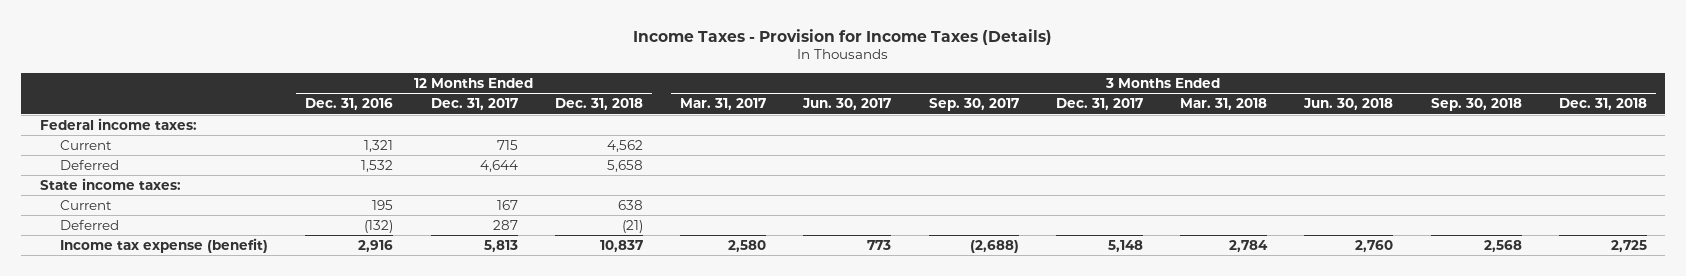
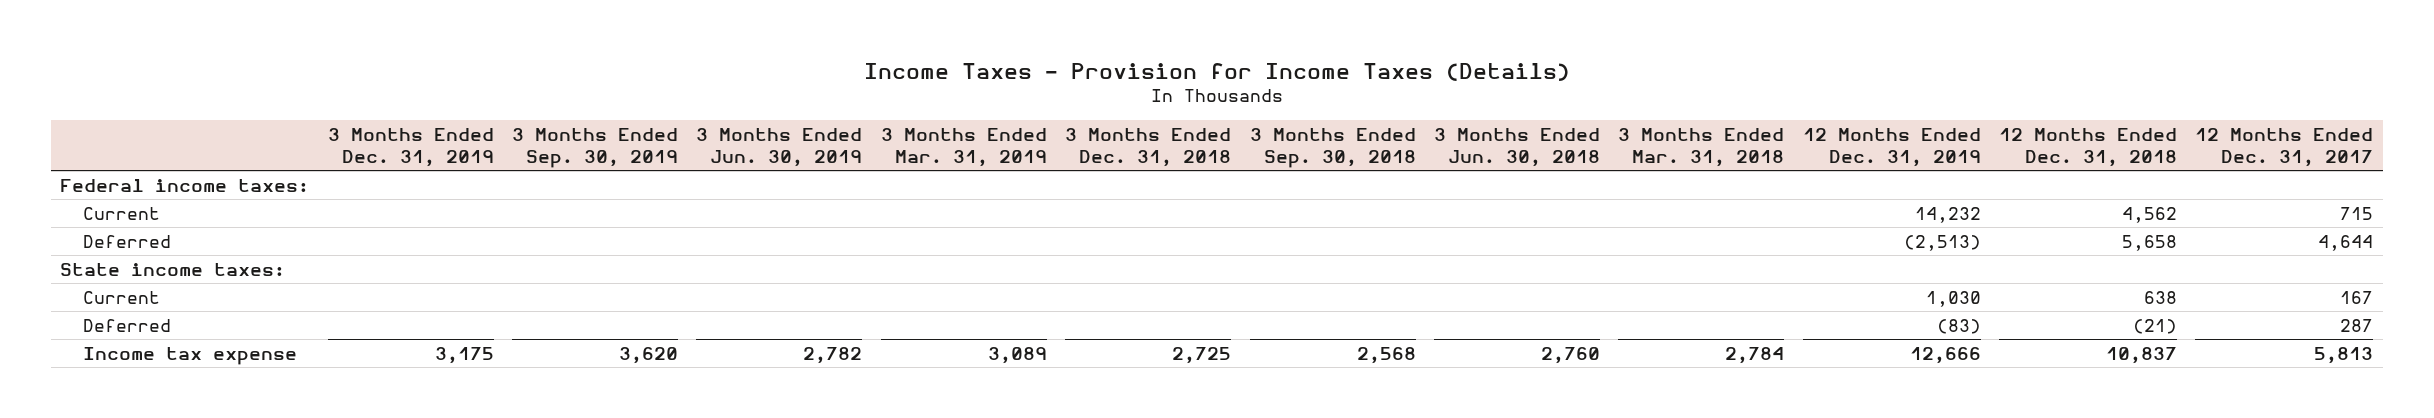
- | 12 Months Ended Dec. 31, 2016 | 12 Months Ended Dec. 31, 2017 | 12 Months Ended Dec. 31, 2018 | 3 Months Ended Mar. 31, 2017 | 3 Months Ended Jun. 30, 2017 | 3 Months Ended Sep. 30, 2017 | 3 Months Ended Dec. 31, 2017 | 3 Months Ended Mar. 31, 2018 | 3 Months Ended Jun. 30, 2018 | 3 Months Ended Sep. 30, 2018 | 3 Months Ended Dec. 31, 2018
+ | 3 Months Ended Dec. 31, 2019 | 3 Months Ended Sep. 30, 2019 | 3 Months Ended Jun. 30, 2019 | 3 Months Ended Mar. 31, 2019 | 3 Months Ended Dec. 31, 2018 | 3 Months Ended Sep. 30, 2018 | 3 Months Ended Jun. 30, 2018 | 3 Months Ended Mar. 31, 2018 | 12 Months Ended Dec. 31, 2019 | 12 Months Ended Dec. 31, 2018 | 12 Months Ended Dec. 31, 2017
- Income tax expense (benefit) | 2,916 | 5,813 | 10,837 | 2,580 | 773 | (2,688) | 5,148 | 2,784 | 2,760 | 2,568 | 2,725
+ Income tax expense | 3,175 | 3,620 | 2,782 | 3,089 | 2,725 | 2,568 | 2,760 | 2,784 | 12,666 | 10,837 | 5,813

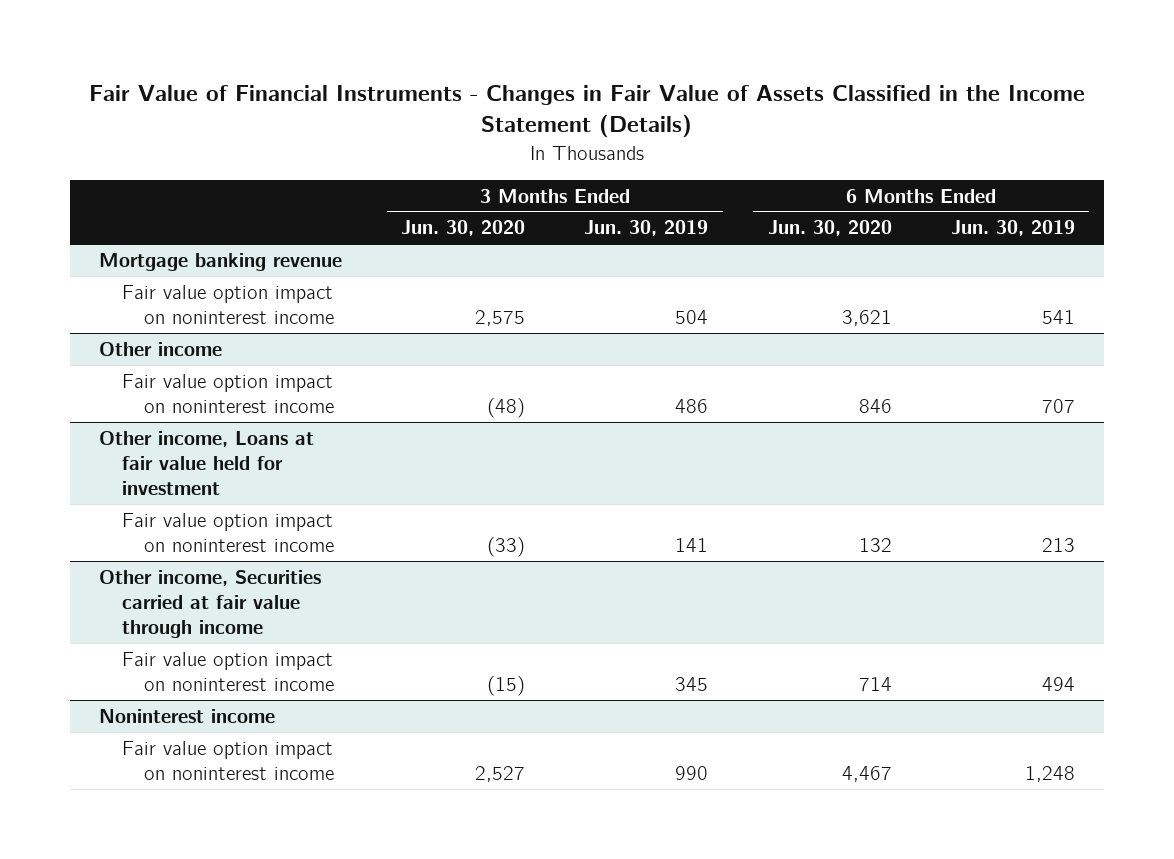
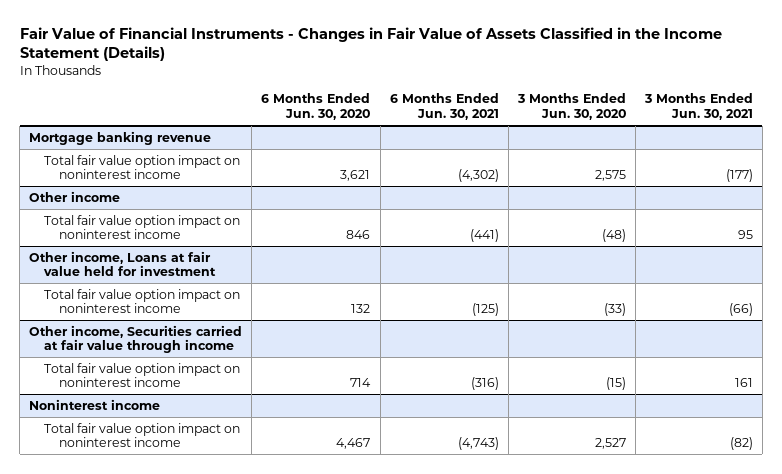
- | 3 Months Ended Jun. 30, 2020 | 3 Months Ended Jun. 30, 2019 | 6 Months Ended Jun. 30, 2020 | 6 Months Ended Jun. 30, 2019
+ | 6 Months Ended Jun. 30, 2020 | 6 Months Ended Jun. 30, 2021 | 3 Months Ended Jun. 30, 2020 | 3 Months Ended Jun. 30, 2021
@ Mortgage banking revenue
- Fair value option impact on noninterest income | 2,575 | 504 | 3,621 | 541
+ Total fair value option impact on noninterest income | 3,621 | (4,302) | 2,575 | (177)
@ Other income
- Fair value option impact on noninterest income | (48) | 486 | 846 | 707
+ Total fair value option impact on noninterest income | 846 | (441) | (48) | 95
@ Other income, Loans at fair value held for investment
- Fair value option impact on noninterest income | (33) | 141 | 132 | 213
+ Total fair value option impact on noninterest income | 132 | (125) | (33) | (66)
@ Other income, Securities carried at fair value through income
- Fair value option impact on noninterest income | (15) | 345 | 714 | 494
+ Total fair value option impact on noninterest income | 714 | (316) | (15) | 161
@ Noninterest income
- Fair value option impact on noninterest income | 2,527 | 990 | 4,467 | 1,248
+ Total fair value option impact on noninterest income | 4,467 | (4,743) | 2,527 | (82)

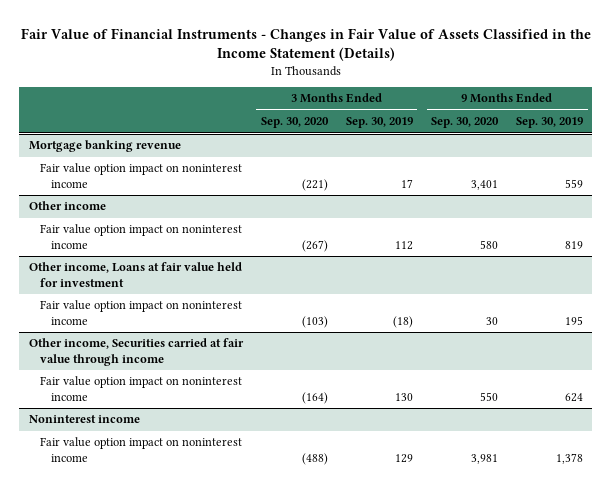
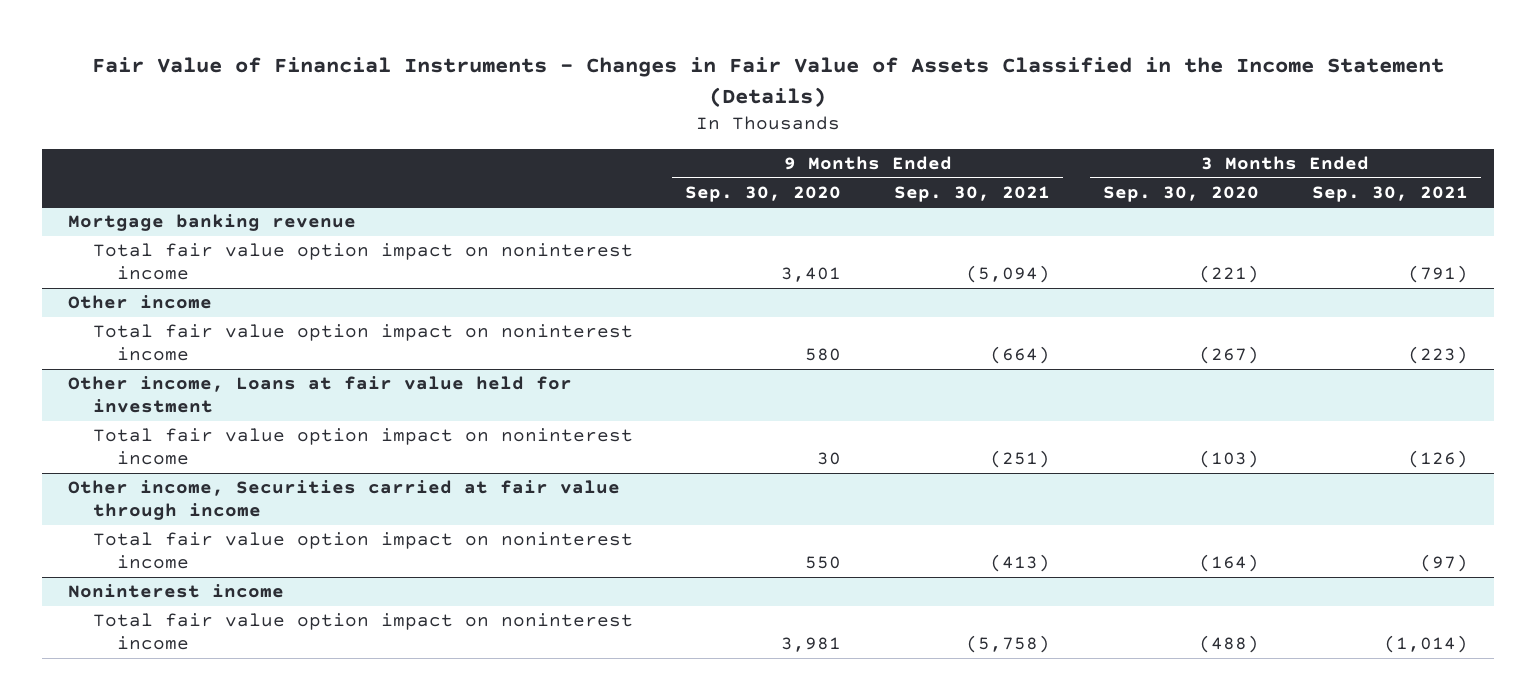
- | 3 Months Ended Sep. 30, 2020 | 3 Months Ended Sep. 30, 2019 | 9 Months Ended Sep. 30, 2020 | 9 Months Ended Sep. 30, 2019
+ | 9 Months Ended Sep. 30, 2020 | 9 Months Ended Sep. 30, 2021 | 3 Months Ended Sep. 30, 2020 | 3 Months Ended Sep. 30, 2021
@ Mortgage banking revenue
- Fair value option impact on noninterest income | (221) | 17 | 3,401 | 559
+ Total fair value option impact on noninterest income | 3,401 | (5,094) | (221) | (791)
@ Other income
- Fair value option impact on noninterest income | (267) | 112 | 580 | 819
+ Total fair value option impact on noninterest income | 580 | (664) | (267) | (223)
@ Other income, Loans at fair value held for investment
- Fair value option impact on noninterest income | (103) | (18) | 30 | 195
+ Total fair value option impact on noninterest income | 30 | (251) | (103) | (126)
@ Other income, Securities carried at fair value through income
- Fair value option impact on noninterest income | (164) | 130 | 550 | 624
+ Total fair value option impact on noninterest income | 550 | (413) | (164) | (97)
@ Noninterest income
- Fair value option impact on noninterest income | (488) | 129 | 3,981 | 1,378
+ Total fair value option impact on noninterest income | 3,981 | (5,758) | (488) | (1,014)

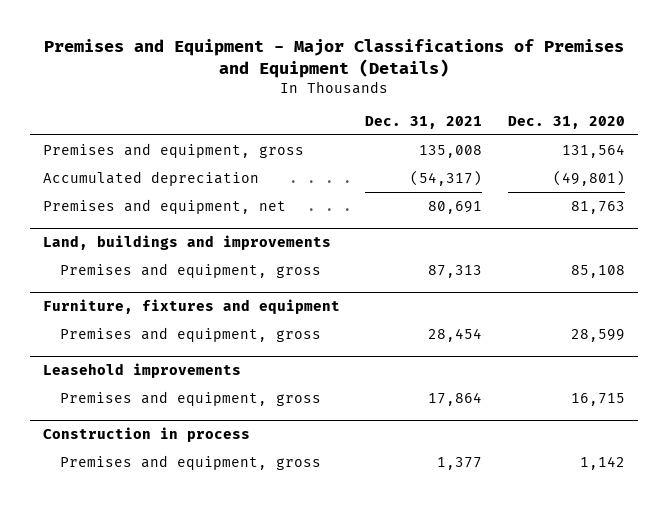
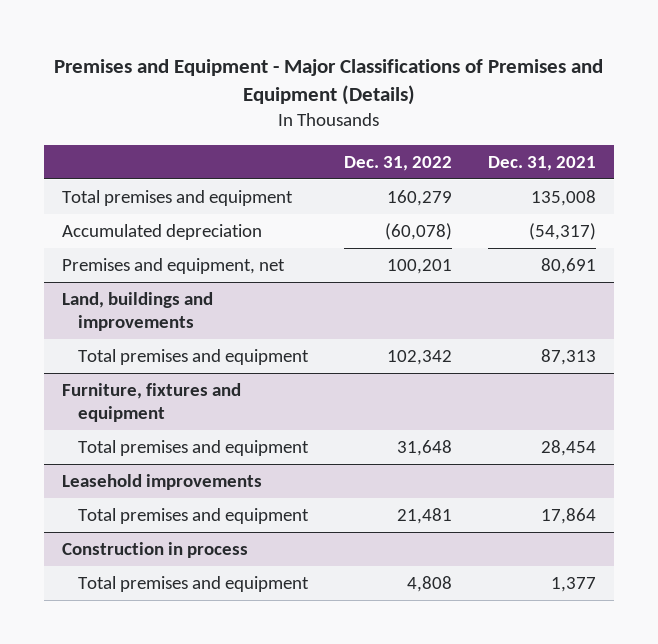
- | Dec. 31, 2021 | Dec. 31, 2020
+ | Dec. 31, 2022 | Dec. 31, 2021
- Premises and equipment, gross | 135,008 | 131,564
+ Total premises and equipment | 160,279 | 135,008
@ Land, buildings and improvements
- Premises and equipment, gross | 87,313 | 85,108
+ Total premises and equipment | 102,342 | 87,313
@ Furniture, fixtures and equipment
- Premises and equipment, gross | 28,454 | 28,599
+ Total premises and equipment | 31,648 | 28,454
@ Leasehold improvements
- Premises and equipment, gross | 17,864 | 16,715
+ Total premises and equipment | 21,481 | 17,864
@ Construction in process
- Premises and equipment, gross | 1,377 | 1,142
+ Total premises and equipment | 4,808 | 1,377

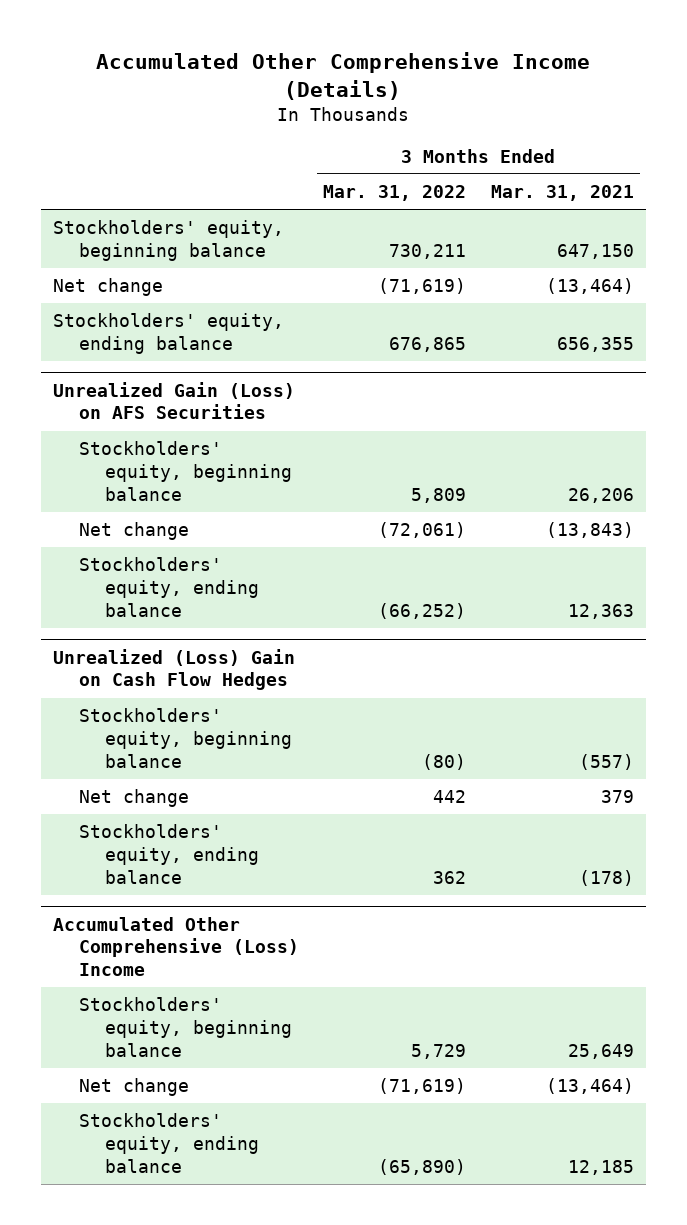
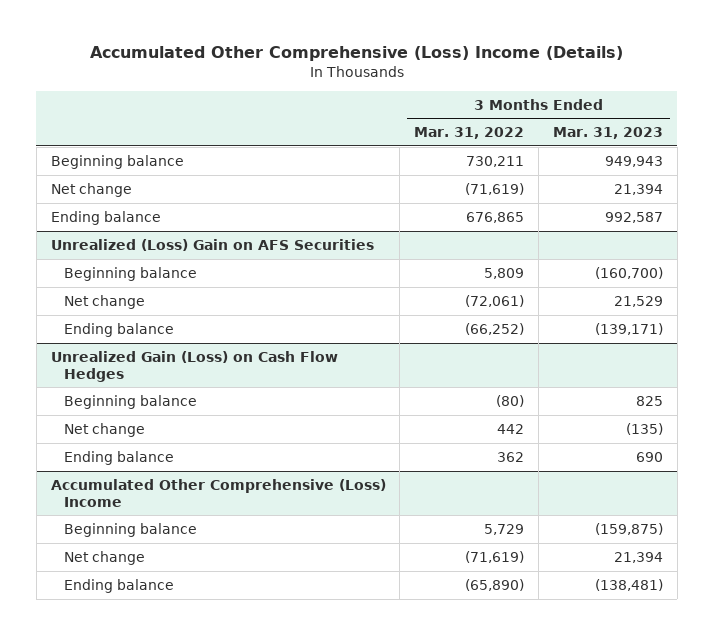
- Accumulated Other Comprehensive Income (Details)
+ Accumulated Other Comprehensive (Loss) Income (Details)
- | 3 Months Ended Mar. 31, 2022 | 3 Months Ended Mar. 31, 2021
+ | 3 Months Ended Mar. 31, 2022 | 3 Months Ended Mar. 31, 2023
- Stockholders' equity, beginning balance | 730,211 | 647,150
+ Beginning balance | 730,211 | 949,943
- Stockholders' equity, ending balance | 676,865 | 656,355
- Unrealized Gain (Loss) on AFS Securities
- Stockholders' equity, beginning balance | 5,809 | 26,206
+ Ending balance | 676,865 | 992,587
+ Unrealized (Loss) Gain on AFS Securities
+ Beginning balance | 5,809 | (160,700)
- Stockholders' equity, ending balance | (66,252) | 12,363
- Unrealized (Loss) Gain on Cash Flow Hedges
- Stockholders' equity, beginning balance | (80) | (557)
+ Ending balance | (66,252) | (139,171)
+ Unrealized Gain (Loss) on Cash Flow Hedges
+ Beginning balance | (80) | 825
- Stockholders' equity, ending balance | 362 | (178)
+ Ending balance | 362 | 690
@ Accumulated Other Comprehensive (Loss) Income
- Stockholders' equity, beginning balance | 5,729 | 25,649
+ Beginning balance | 5,729 | (159,875)
- Stockholders' equity, ending balance | (65,890) | 12,185
+ Ending balance | (65,890) | (138,481)

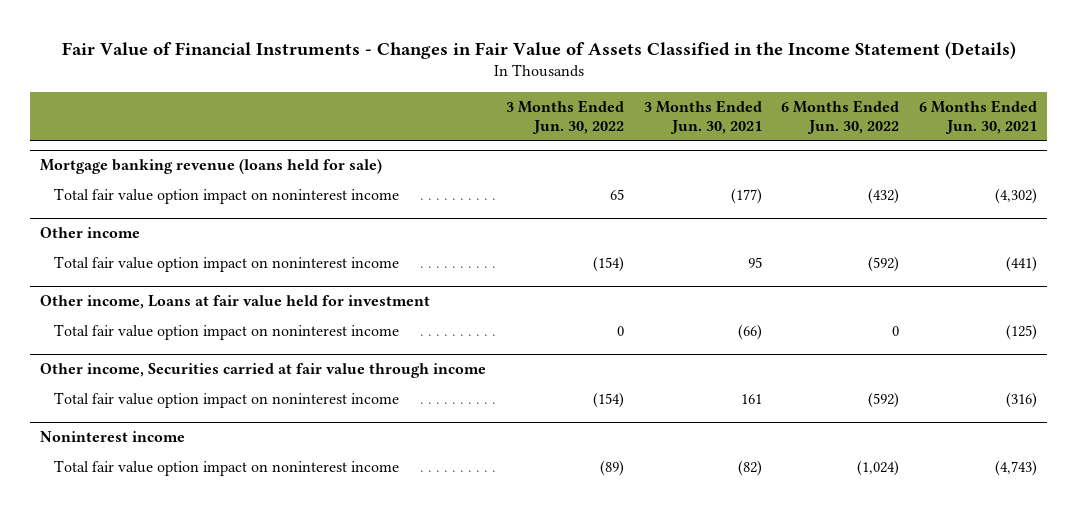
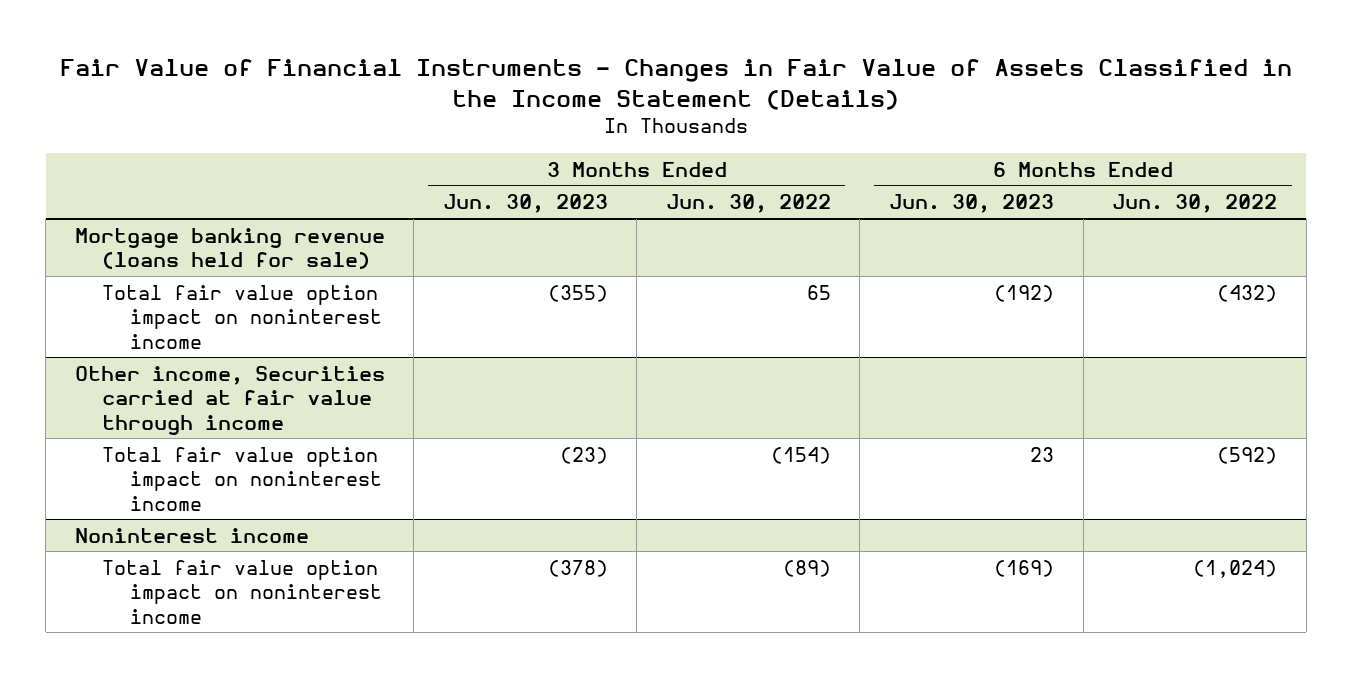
- | 3 Months Ended Jun. 30, 2022 | 3 Months Ended Jun. 30, 2021 | 6 Months Ended Jun. 30, 2022 | 6 Months Ended Jun. 30, 2021
+ | 3 Months Ended Jun. 30, 2023 | 3 Months Ended Jun. 30, 2022 | 6 Months Ended Jun. 30, 2023 | 6 Months Ended Jun. 30, 2022
- Other income
- Total fair value option impact on noninterest income | (154) | 95 | (592) | (441)
- Other income, Loans at fair value held for investment
- Total fair value option impact on noninterest income | 0 | (66) | 0 | (125)

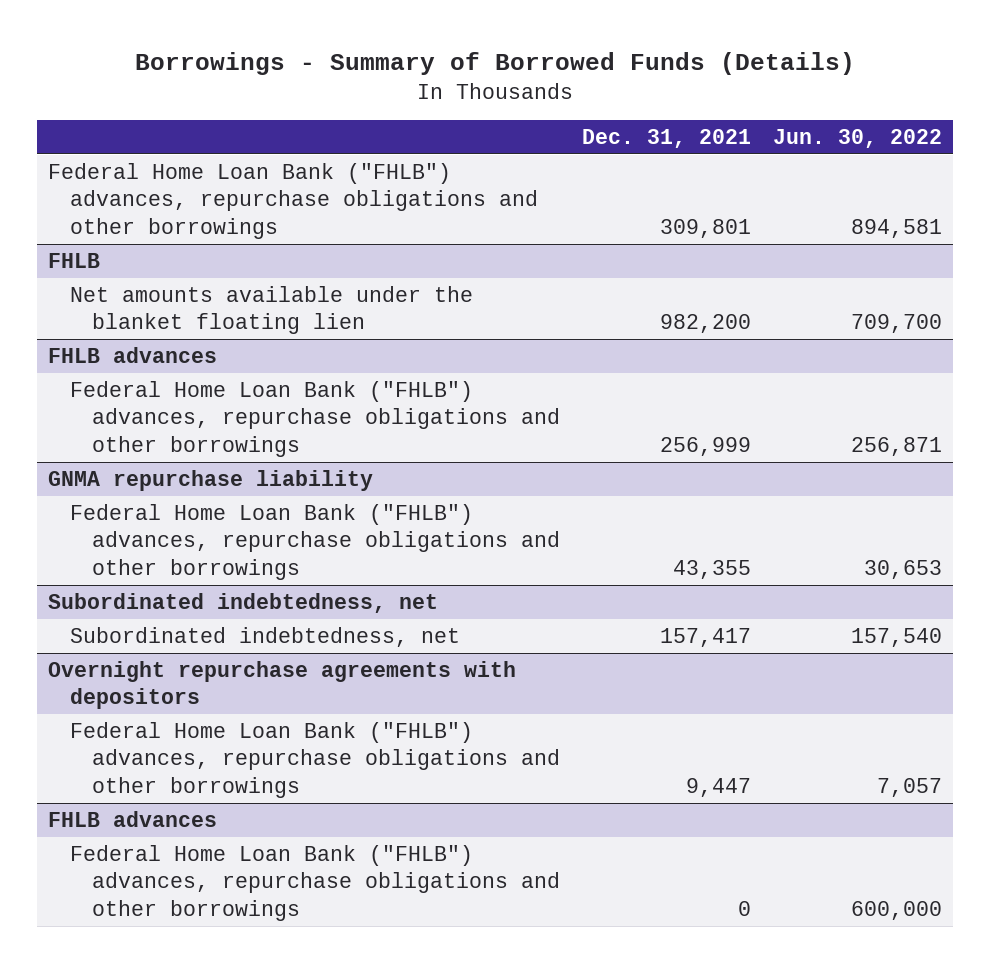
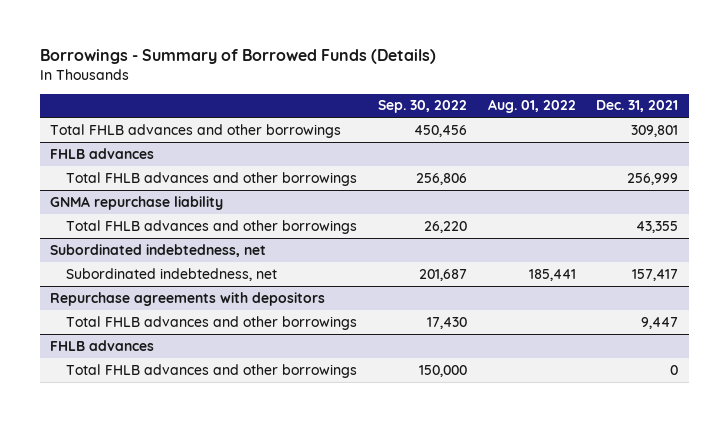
- | Dec. 31, 2021 | Jun. 30, 2022
+ | Sep. 30, 2022 | Aug. 01, 2022 | Dec. 31, 2021
- Federal Home Loan Bank ("FHLB") advances, repurchase obligations and other borrowings | 309,801 | 894,581
- FHLB
- Net amounts available under the blanket floating lien | 982,200 | 709,700
+ Total FHLB advances and other borrowings | 450,456 | | 309,801
@ FHLB advances
- Federal Home Loan Bank ("FHLB") advances, repurchase obligations and other borrowings | 256,999 | 256,871
+ Total FHLB advances and other borrowings | 256,806 | | 256,999
@ GNMA repurchase liability
- Federal Home Loan Bank ("FHLB") advances, repurchase obligations and other borrowings | 43,355 | 30,653
+ Total FHLB advances and other borrowings | 26,220 | | 43,355
- Overnight repurchase agreements with depositors
- Federal Home Loan Bank ("FHLB") advances, repurchase obligations and other borrowings | 9,447 | 7,057
+ Repurchase agreements with depositors
+ Total FHLB advances and other borrowings | 17,430 | | 9,447
@ FHLB advances
- Federal Home Loan Bank ("FHLB") advances, repurchase obligations and other borrowings | 0 | 600,000
+ Total FHLB advances and other borrowings | 150,000 | | 0

